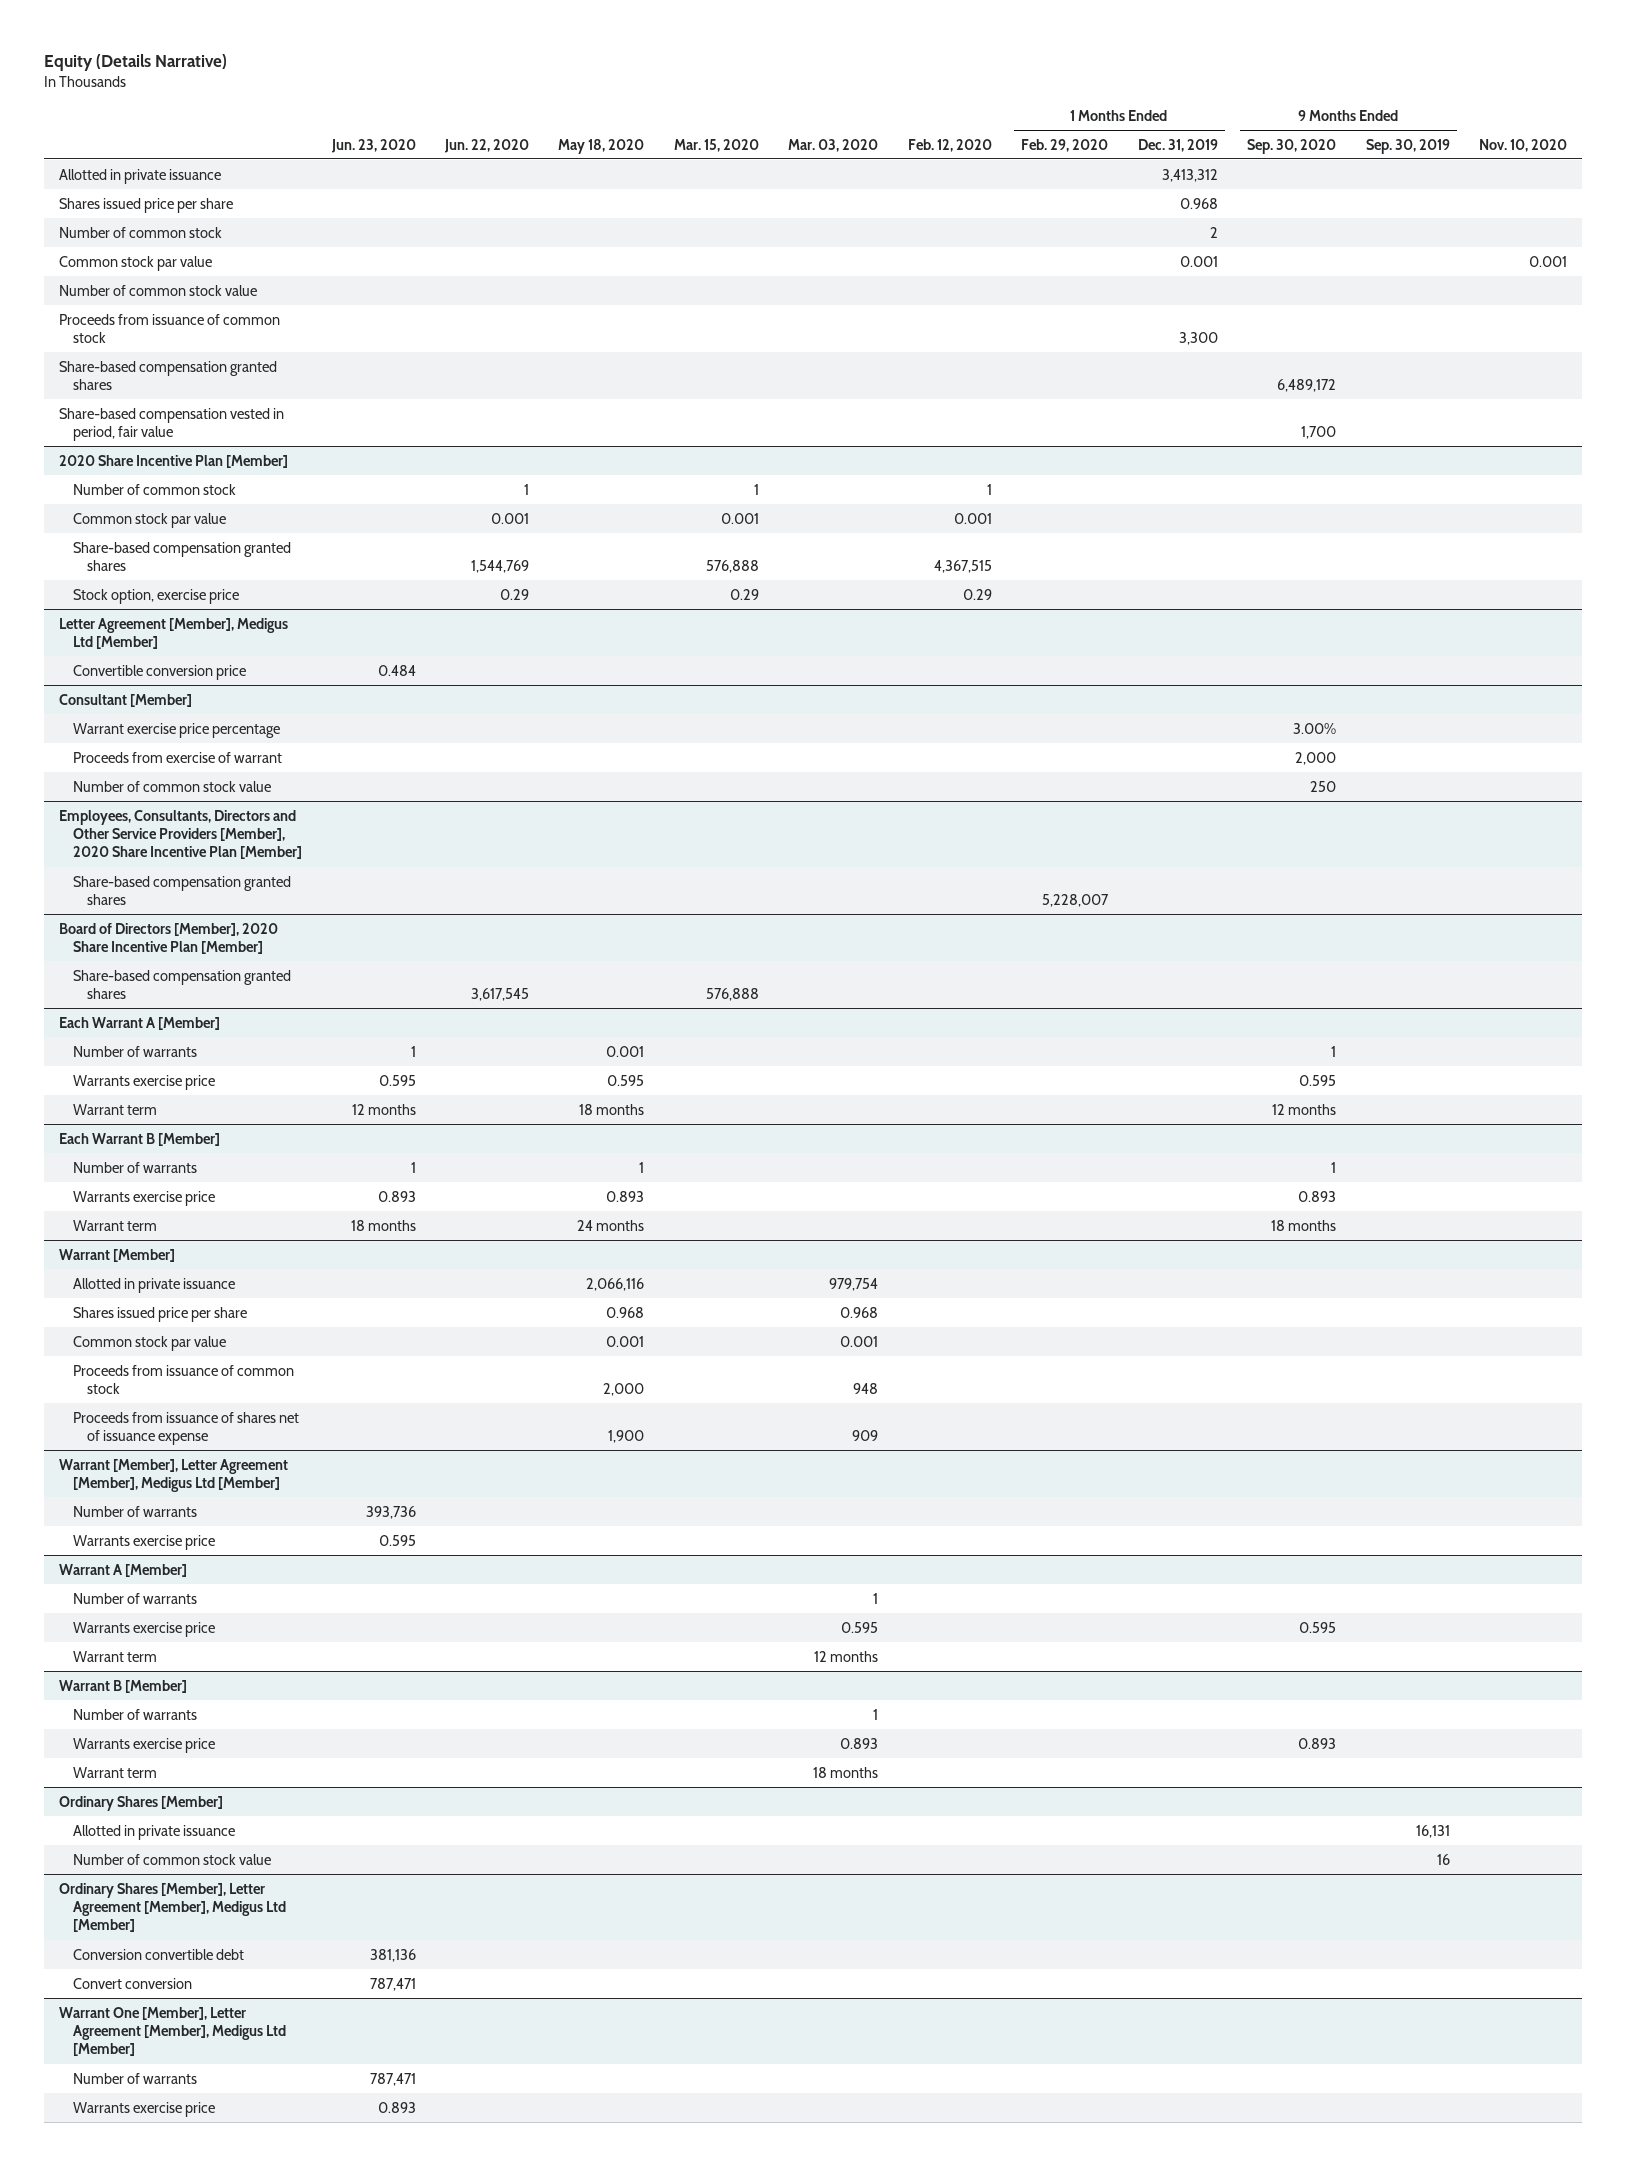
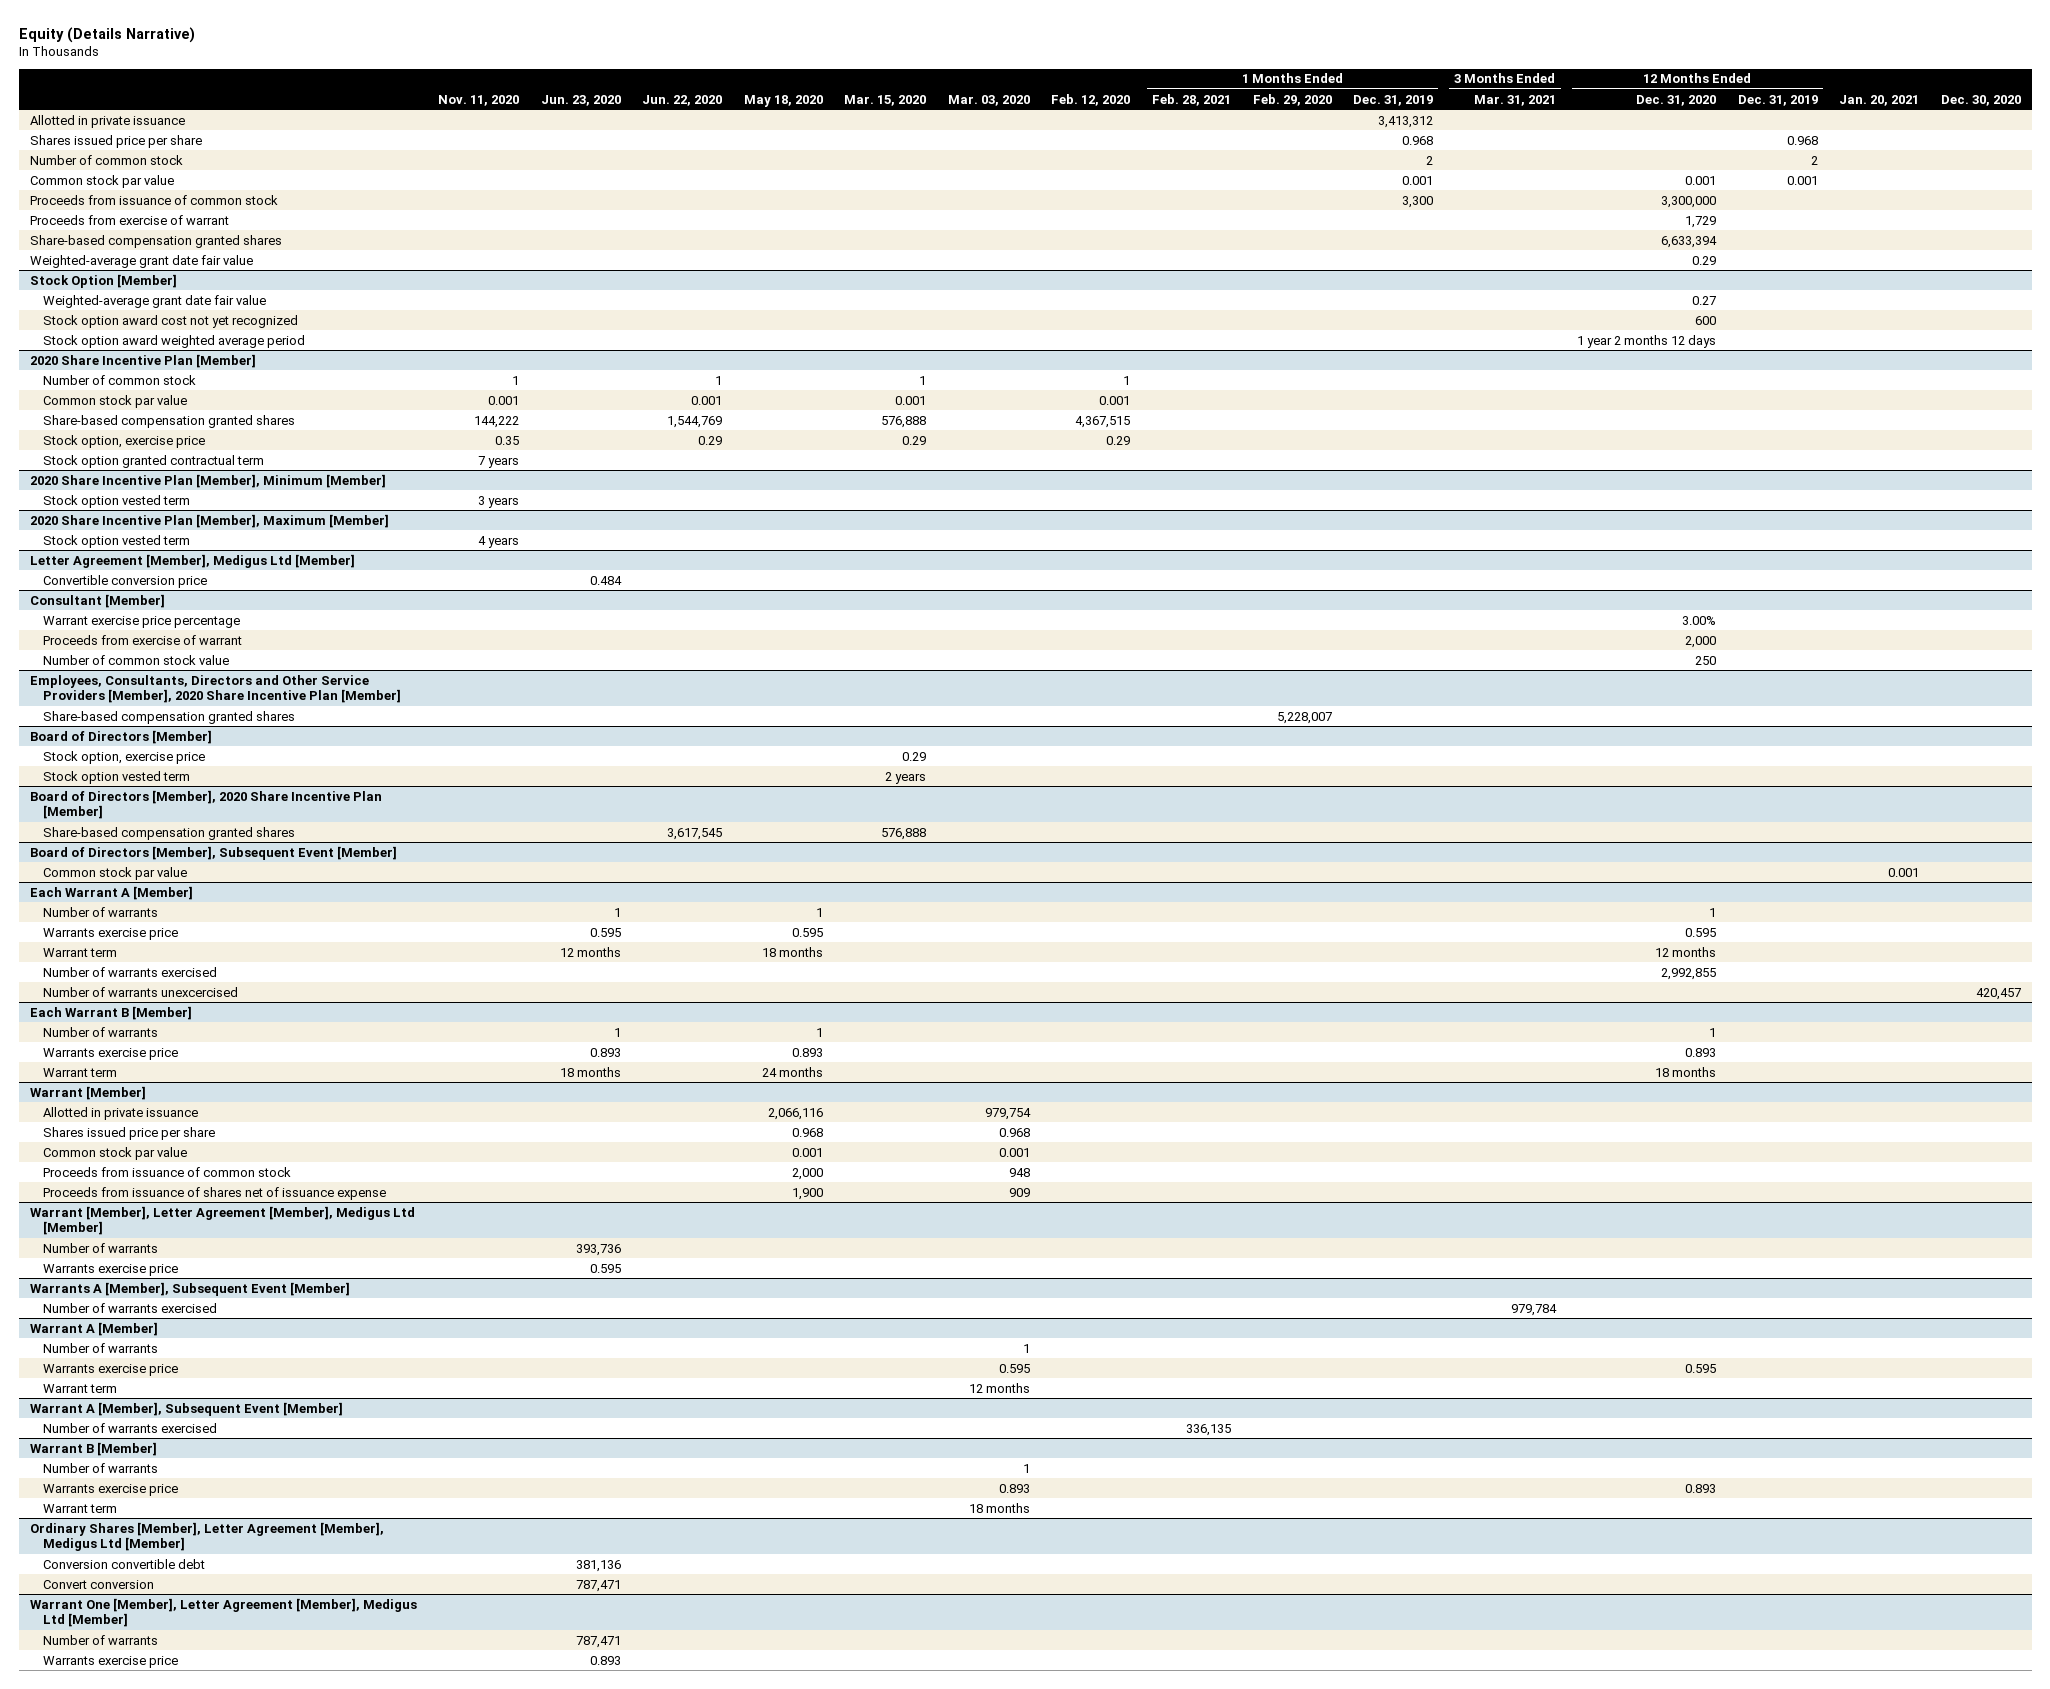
- | Jun. 23, 2020 | Jun. 22, 2020 | May 18, 2020 | Mar. 15, 2020 | Mar. 03, 2020 | Feb. 12, 2020 | 1 Months Ended Feb. 29, 2020 | 1 Months Ended Dec. 31, 2019 | 9 Months Ended Sep. 30, 2020 | 9 Months Ended Sep. 30, 2019 | Nov. 10, 2020
+ | Nov. 11, 2020 | Jun. 23, 2020 | Jun. 22, 2020 | May 18, 2020 | Mar. 15, 2020 | Mar. 03, 2020 | Feb. 12, 2020 | 1 Months Ended Feb. 28, 2021 | 1 Months Ended Feb. 29, 2020 | 1 Months Ended Dec. 31, 2019 | 3 Months Ended Mar. 31, 2021 | 12 Months Ended Dec. 31, 2020 | 12 Months Ended Dec. 31, 2019 | Jan. 20, 2021 | Dec. 30, 2020
- Number of common stock value
+ Proceeds from exercise of warrant | | | | | | | | | | | | 1,729 | | |
- Share-based compensation vested in period, fair value | | | | | | | | | 1,700 | |
+ Weighted-average grant date fair value | | | | | | | | | | | | 0.29 | | |
+ Stock Option [Member]
+ Weighted-average grant date fair value | | | | | | | | | | | | 0.27 | | |
+ Stock option award cost not yet recognized | | | | | | | | | | | | 600 | | |
+ Stock option award weighted average period | | | | | | | | | | | | 1 year 2 months 12 days | | |
@ 2020 Share Incentive Plan [Member]
+ Stock option granted contractual term | 7 years | | | | | | | | | | | | | |
+ 2020 Share Incentive Plan [Member], Minimum [Member]
+ Stock option vested term | 3 years | | | | | | | | | | | | | |
+ 2020 Share Incentive Plan [Member], Maximum [Member]
+ Stock option vested term | 4 years | | | | | | | | | | | | | |
+ Board of Directors [Member]
+ Stock option, exercise price | | | | | 0.29 | | | | | | | | | |
+ Stock option vested term | | | | | 2 years | | | | | | | | | |
+ Board of Directors [Member], Subsequent Event [Member]
+ Common stock par value | | | | | | | | | | | | | | 0.001 |
@ Each Warrant A [Member]
- Number of warrants | 1 | | 0.001 | | | | | | 1 | |
+ Number of warrants | | 1 | | 1 | | | | | | | | 1 | | |
+ Number of warrants exercised | | | | | | | | | | | | 2,992,855 | | |
+ Number of warrants unexcercised | | | | | | | | | | | | | | | 420,457
+ Warrants A [Member], Subsequent Event [Member]
+ Number of warrants exercised | | | | | | | | | | | 979,784 | | | |
+ Warrant A [Member], Subsequent Event [Member]
+ Number of warrants exercised | | | | | | | | 336,135 | | | | | | |
- Ordinary Shares [Member]
- Allotted in private issuance | | | | | | | | | | 16,131 |
- Number of common stock value | | | | | | | | | | 16 |

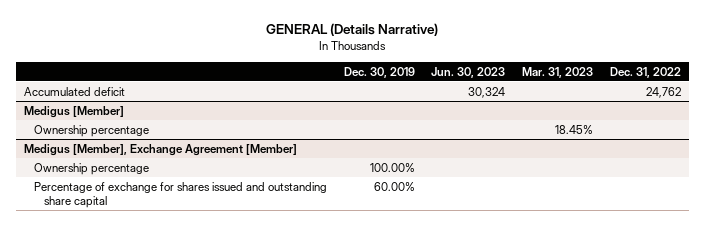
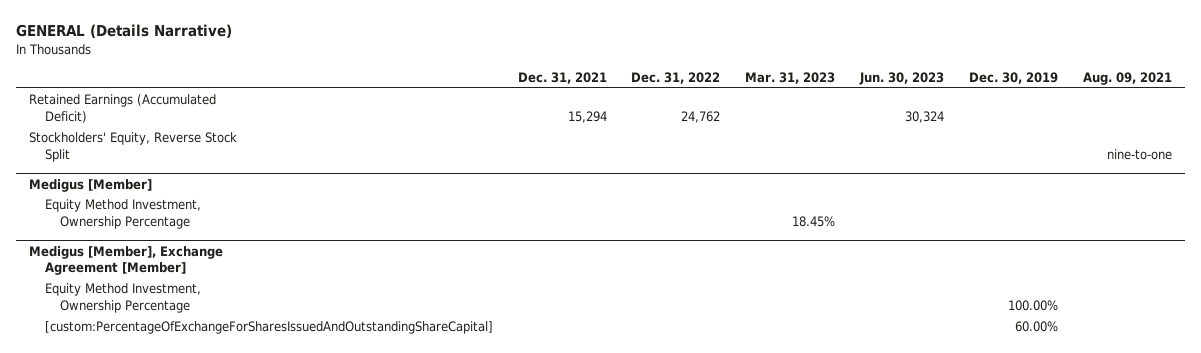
- | Dec. 30, 2019 | Jun. 30, 2023 | Mar. 31, 2023 | Dec. 31, 2022
+ | Dec. 31, 2021 | Dec. 31, 2022 | Mar. 31, 2023 | Jun. 30, 2023 | Dec. 30, 2019 | Aug. 09, 2021
- Accumulated deficit | | 30,324 | | 24,762
+ Retained Earnings (Accumulated Deficit) | 15,294 | 24,762 | | 30,324 | |
+ Stockholders' Equity, Reverse Stock Split | | | | | | nine-to-one
@ Medigus [Member]
- Ownership percentage | | | 18.45% |
+ Equity Method Investment, Ownership Percentage | | | 18.45% | | |
@ Medigus [Member], Exchange Agreement [Member]
- Ownership percentage | 100.00% | | |
- Percentage of exchange for shares issued and outstanding share capital | 60.00% | | |
+ Equity Method Investment, Ownership Percentage | | | | | 100.00% |
+ [custom:PercentageOfExchangeForSharesIssuedAndOutstandingShareCapital] | | | | | 60.00% |

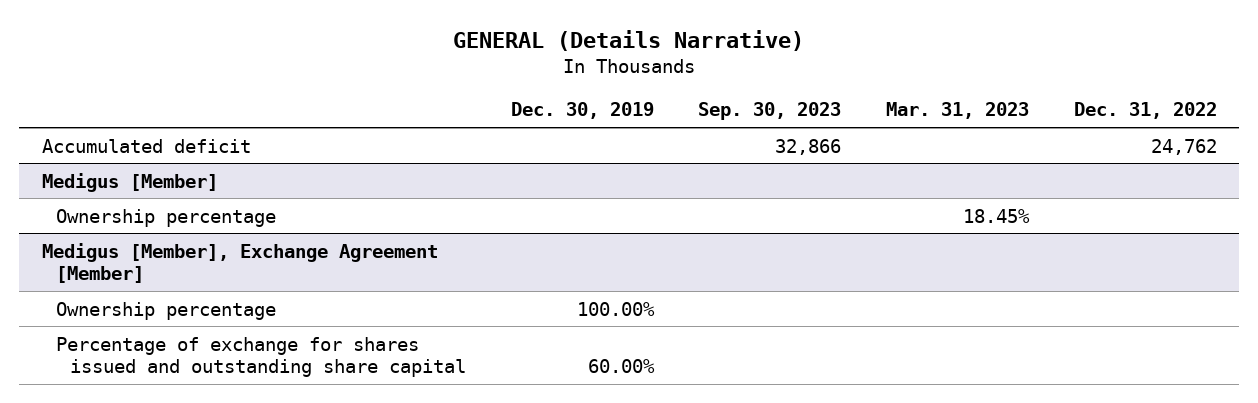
- | Dec. 31, 2021 | Dec. 31, 2022 | Mar. 31, 2023 | Jun. 30, 2023 | Dec. 30, 2019 | Aug. 09, 2021
+ | Dec. 30, 2019 | Sep. 30, 2023 | Mar. 31, 2023 | Dec. 31, 2022
- Retained Earnings (Accumulated Deficit) | 15,294 | 24,762 | | 30,324 | |
- Stockholders' Equity, Reverse Stock Split | | | | | | nine-to-one
+ Accumulated deficit | | 32,866 | | 24,762
@ Medigus [Member]
- Equity Method Investment, Ownership Percentage | | | 18.45% | | |
+ Ownership percentage | | | 18.45% |
@ Medigus [Member], Exchange Agreement [Member]
- Equity Method Investment, Ownership Percentage | | | | | 100.00% |
- [custom:PercentageOfExchangeForSharesIssuedAndOutstandingShareCapital] | | | | | 60.00% |
+ Ownership percentage | 100.00% | | |
+ Percentage of exchange for shares issued and outstanding share capital | 60.00% | | |

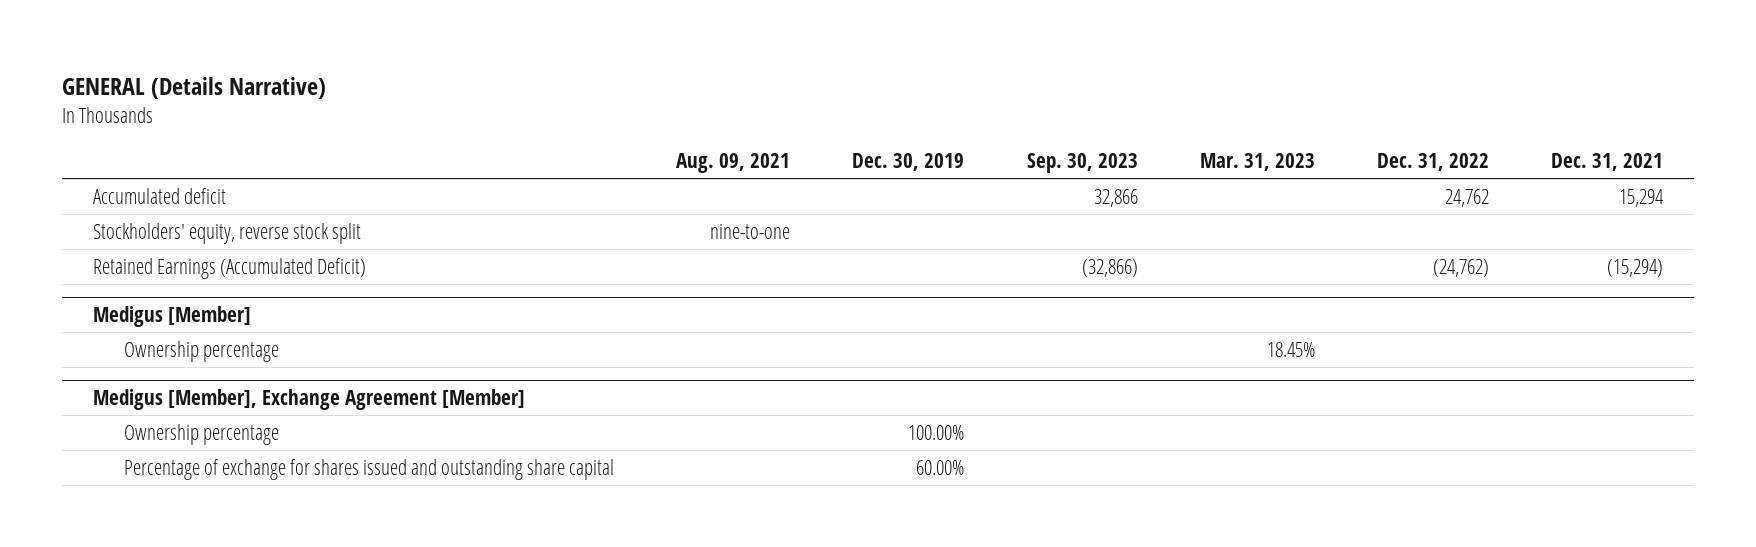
- | Dec. 30, 2019 | Sep. 30, 2023 | Mar. 31, 2023 | Dec. 31, 2022
+ | Aug. 09, 2021 | Dec. 30, 2019 | Sep. 30, 2023 | Mar. 31, 2023 | Dec. 31, 2022 | Dec. 31, 2021
+ Stockholders' equity, reverse stock split | nine-to-one | | | | |
+ Retained Earnings (Accumulated Deficit) | | | (32,866) | | (24,762) | (15,294)

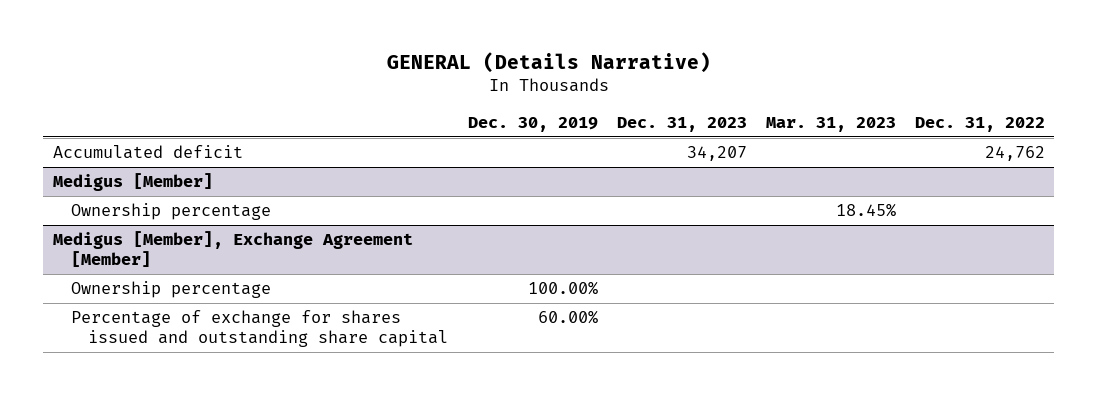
- | Aug. 09, 2021 | Dec. 30, 2019 | Sep. 30, 2023 | Mar. 31, 2023 | Dec. 31, 2022 | Dec. 31, 2021
+ | Dec. 30, 2019 | Dec. 31, 2023 | Mar. 31, 2023 | Dec. 31, 2022
- Stockholders' equity, reverse stock split | nine-to-one | | | | |
- Retained Earnings (Accumulated Deficit) | | | (32,866) | | (24,762) | (15,294)

